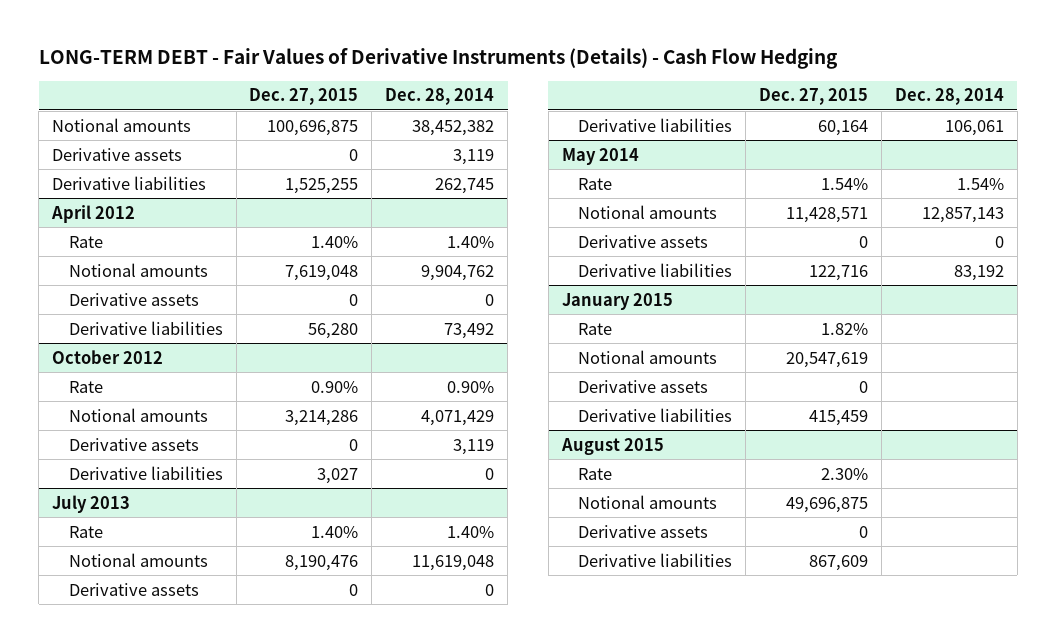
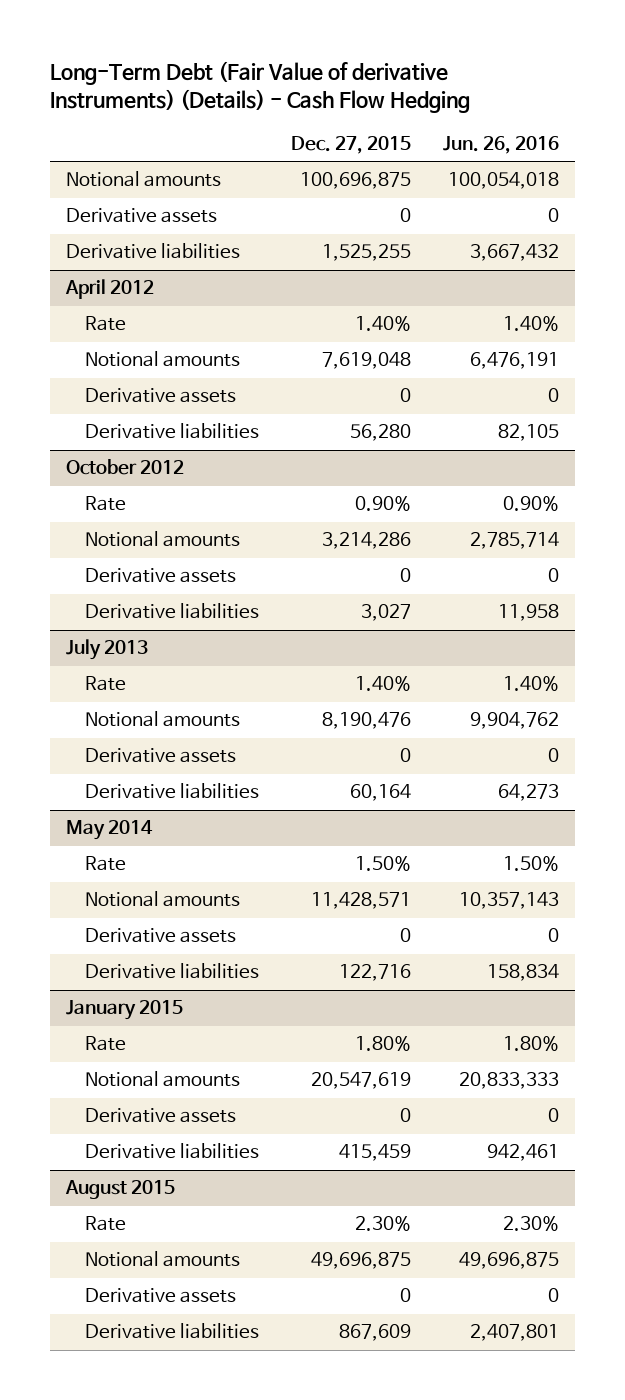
- LONG-TERM DEBT - Fair Values of Derivative Instruments (Details) - Cash Flow Hedging
+ Long-Term Debt (Fair Value of derivative Instruments) (Details) - Cash Flow Hedging
- | Dec. 27, 2015 | Dec. 28, 2014
+ | Dec. 27, 2015 | Jun. 26, 2016
@ May 2014
- Rate | 1.54% | 1.54%
+ Rate | 1.50% | 1.50%
@ January 2015
- Rate | 1.82% |
+ Rate | 1.80% | 1.80%

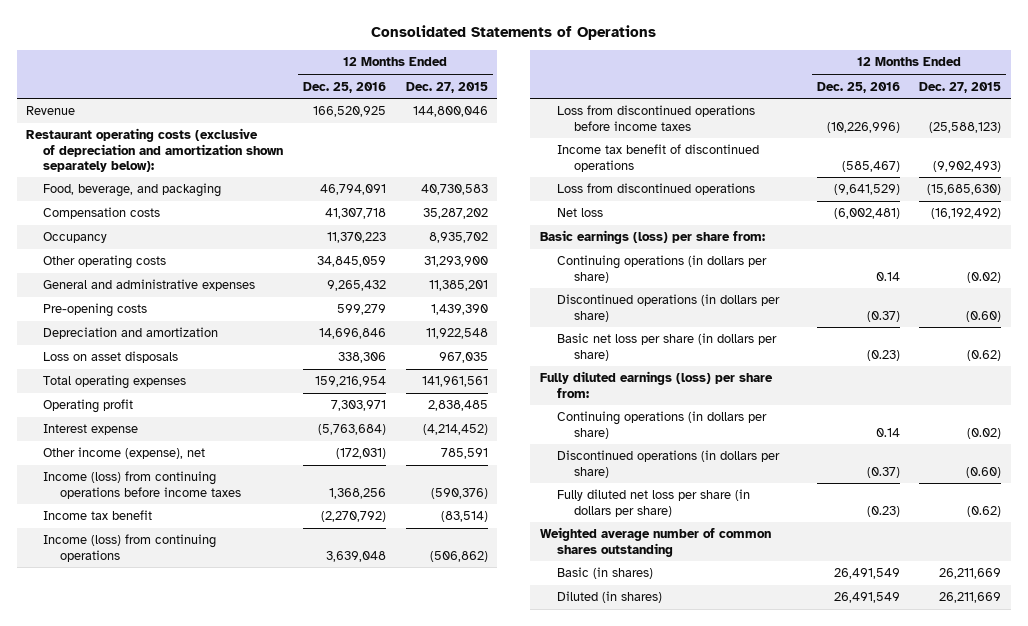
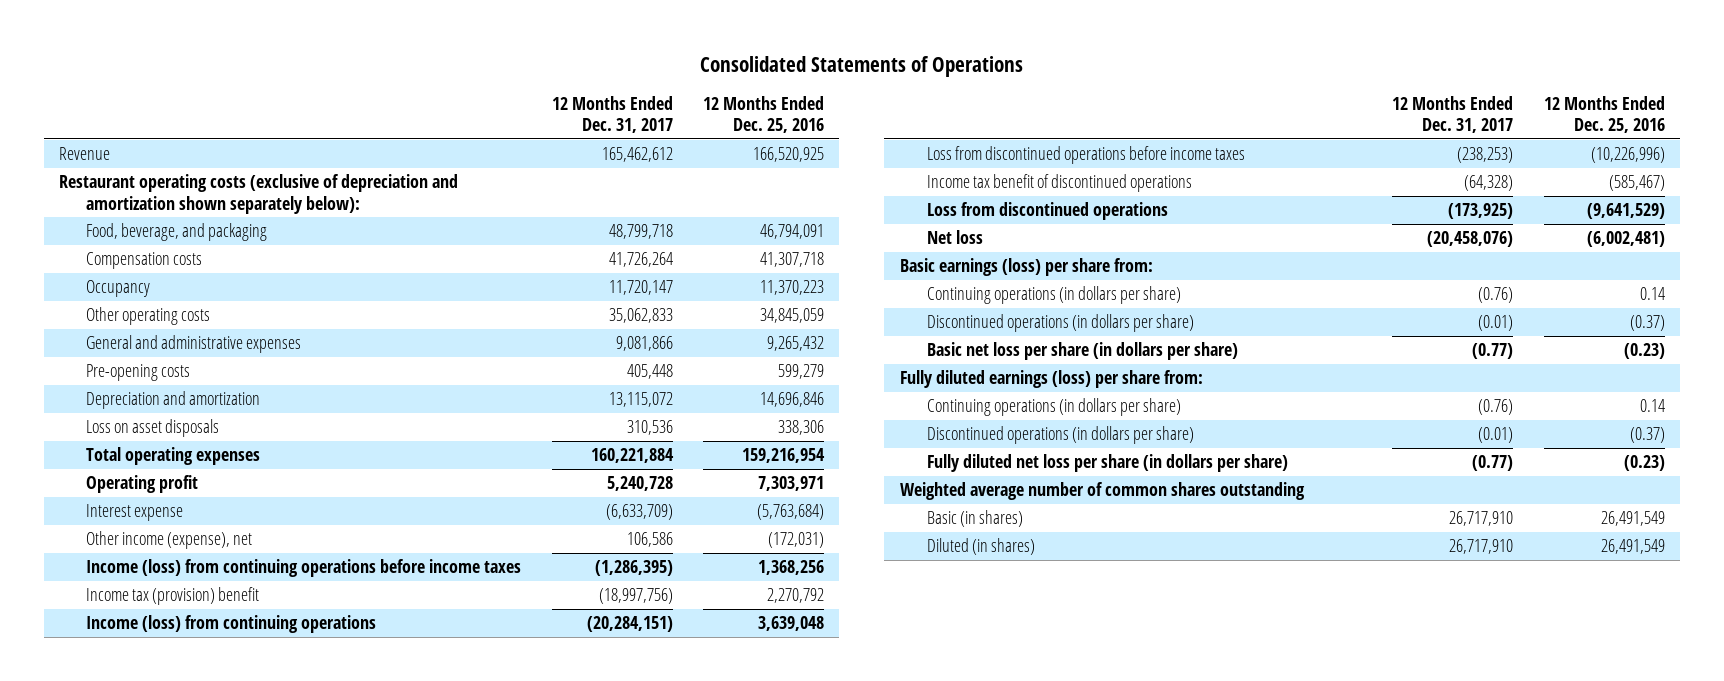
- | 12 Months Ended Dec. 25, 2016 | 12 Months Ended Dec. 27, 2015
+ | 12 Months Ended Dec. 31, 2017 | 12 Months Ended Dec. 25, 2016
- Income tax benefit | (2,270,792) | (83,514)
+ Income tax (provision) benefit | (18,997,756) | 2,270,792

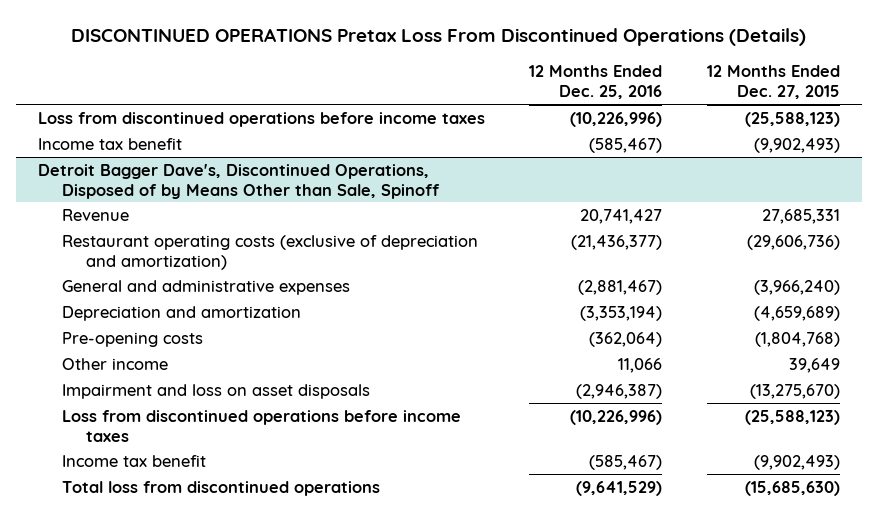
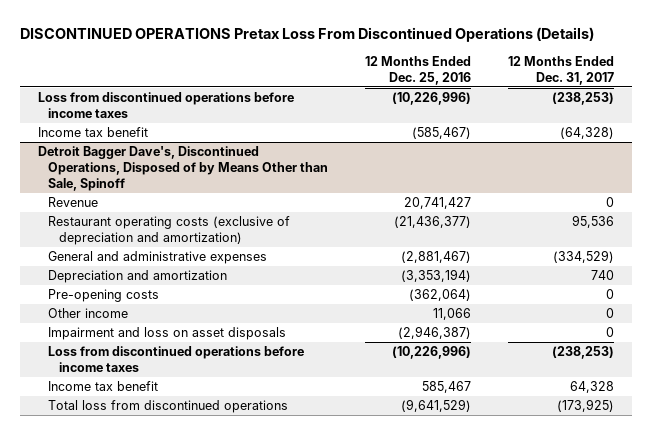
- | 12 Months Ended Dec. 25, 2016 | 12 Months Ended Dec. 27, 2015
+ | 12 Months Ended Dec. 25, 2016 | 12 Months Ended Dec. 31, 2017
@ Detroit Bagger Dave's, Discontinued Operations, Disposed of by Means Other than Sale, Spinoff
- Income tax benefit | (585,467) | (9,902,493)
+ Income tax benefit | 585,467 | 64,328

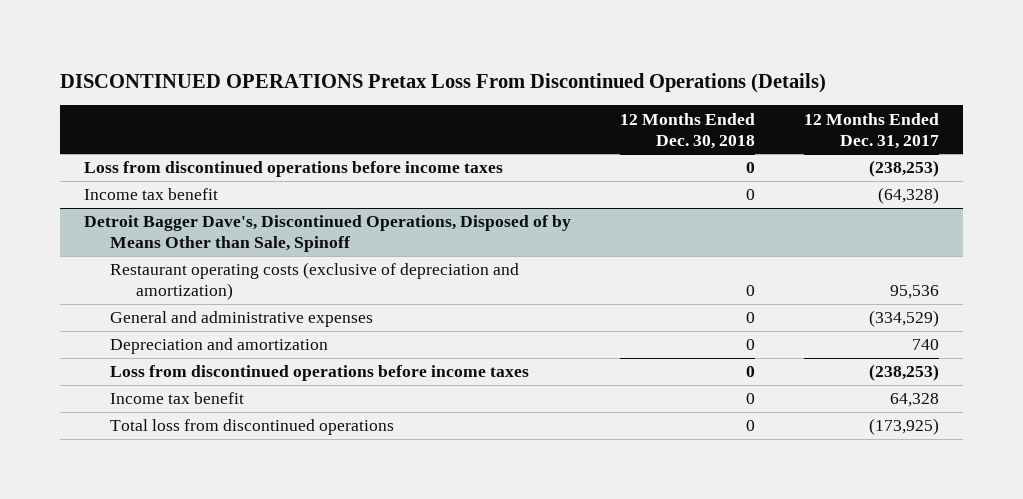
- | 12 Months Ended Dec. 25, 2016 | 12 Months Ended Dec. 31, 2017
+ | 12 Months Ended Dec. 30, 2018 | 12 Months Ended Dec. 31, 2017
@ Detroit Bagger Dave's, Discontinued Operations, Disposed of by Means Other than Sale, Spinoff
- Revenue | 20,741,427 | 0
- Pre-opening costs | (362,064) | 0
- Other income | 11,066 | 0
- Impairment and loss on asset disposals | (2,946,387) | 0

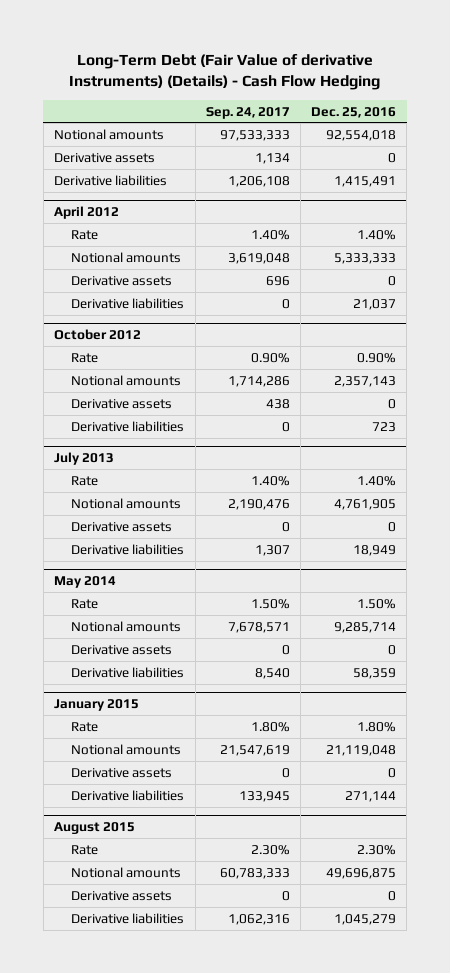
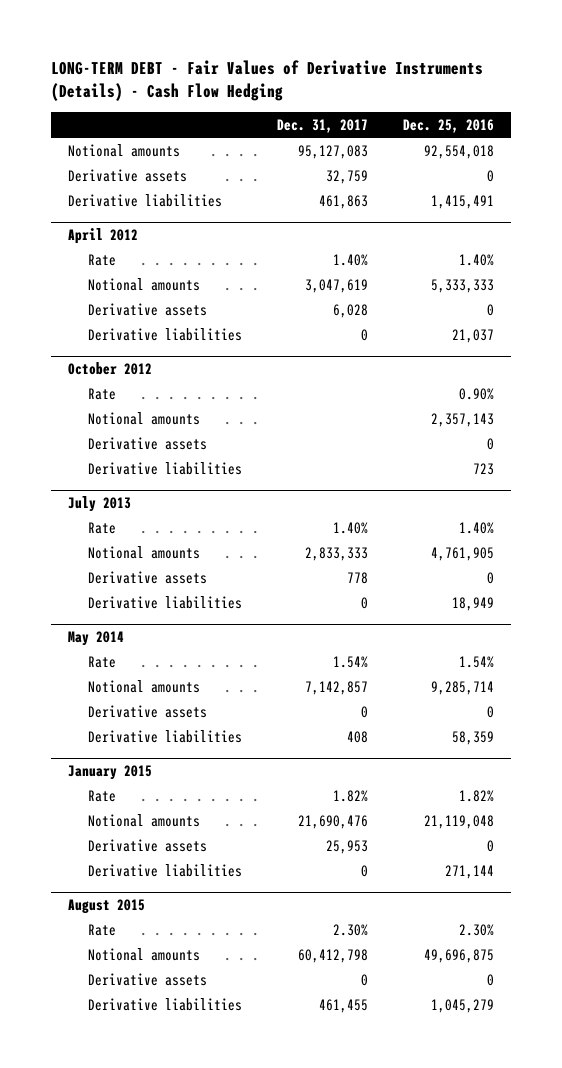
- Long-Term Debt (Fair Value of derivative Instruments) (Details) - Cash Flow Hedging
+ LONG-TERM DEBT - Fair Values of Derivative Instruments (Details) - Cash Flow Hedging
- | Sep. 24, 2017 | Dec. 25, 2016
+ | Dec. 31, 2017 | Dec. 25, 2016
@ May 2014
- Rate | 1.50% | 1.50%
+ Rate | 1.54% | 1.54%
@ January 2015
- Rate | 1.80% | 1.80%
+ Rate | 1.82% | 1.82%

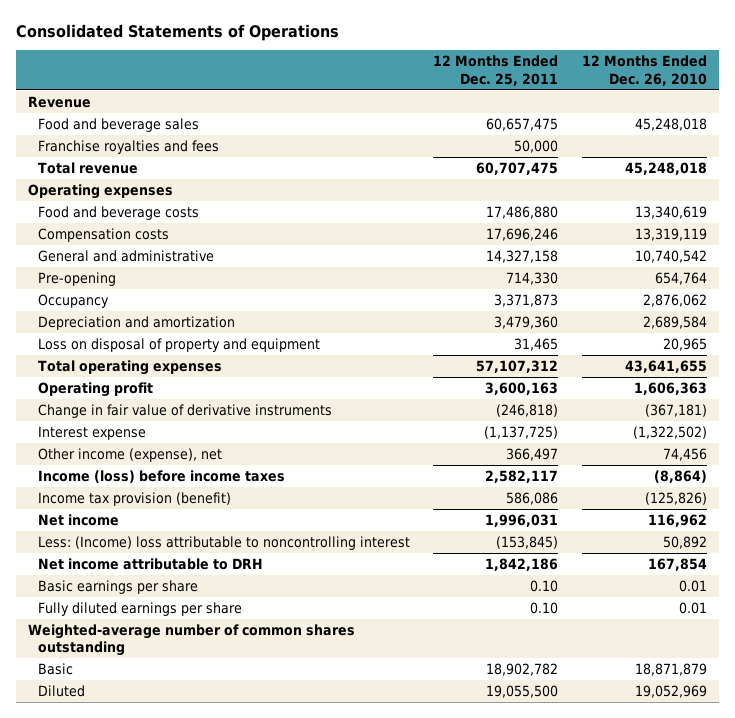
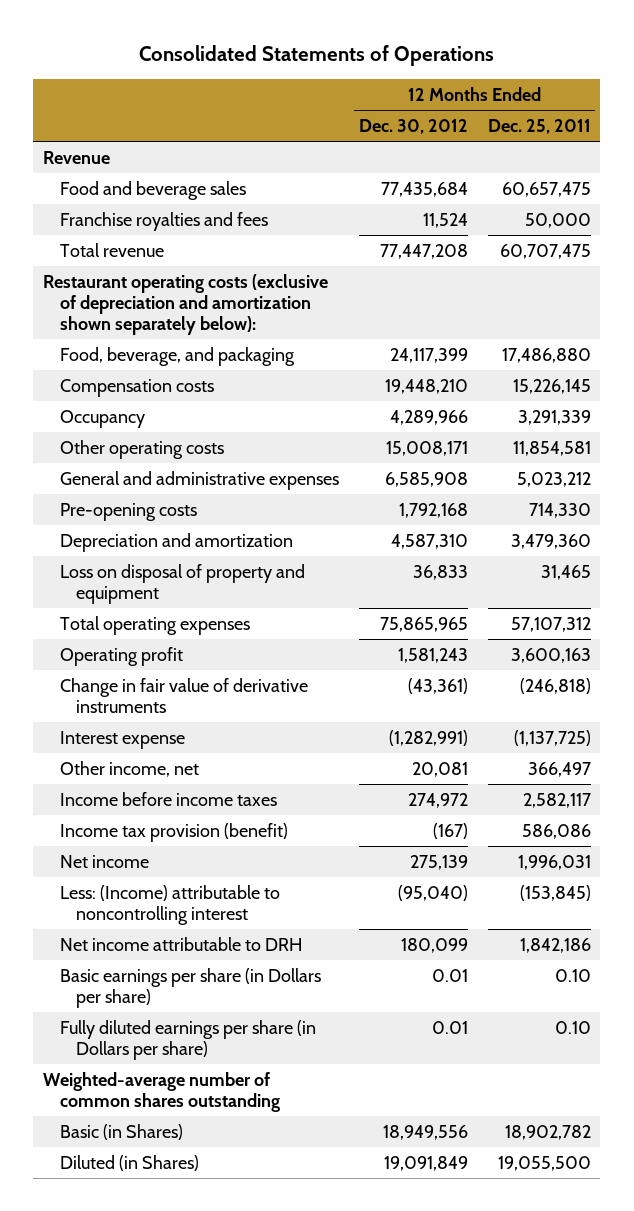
- | 12 Months Ended Dec. 25, 2011 | 12 Months Ended Dec. 26, 2010
+ | 12 Months Ended Dec. 30, 2012 | 12 Months Ended Dec. 25, 2011
- Operating expenses
- Food and beverage costs | 17,486,880 | 13,340,619
- Compensation costs | 17,696,246 | 13,319,119
- General and administrative | 14,327,158 | 10,740,542
- Pre-opening | 714,330 | 654,764
- Occupancy | 3,371,873 | 2,876,062
+ Restaurant operating costs (exclusive of depreciation and amortization shown separately below):
+ Food, beverage, and packaging | 24,117,399 | 17,486,880
+ Compensation costs | 19,448,210 | 15,226,145
+ Occupancy | 4,289,966 | 3,291,339
+ Other operating costs | 15,008,171 | 11,854,581
+ General and administrative expenses | 6,585,908 | 5,023,212
+ Pre-opening costs | 1,792,168 | 714,330
- Other income (expense), net | 366,497 | 74,456
- Income (loss) before income taxes | 2,582,117 | (8,864)
+ Other income, net | 20,081 | 366,497
+ Income before income taxes | 274,972 | 2,582,117
- Less: (Income) loss attributable to noncontrolling interest | (153,845) | 50,892
+ Less: (Income) attributable to noncontrolling interest | (95,040) | (153,845)
- Basic earnings per share | 0.10 | 0.01
- Fully diluted earnings per share | 0.10 | 0.01
+ Basic earnings per share (in Dollars per share) | 0.01 | 0.10
+ Fully diluted earnings per share (in Dollars per share) | 0.01 | 0.10
- Basic | 18,902,782 | 18,871,879
- Diluted | 19,055,500 | 19,052,969
+ Basic (in Shares) | 18,949,556 | 18,902,782
+ Diluted (in Shares) | 19,091,849 | 19,055,500

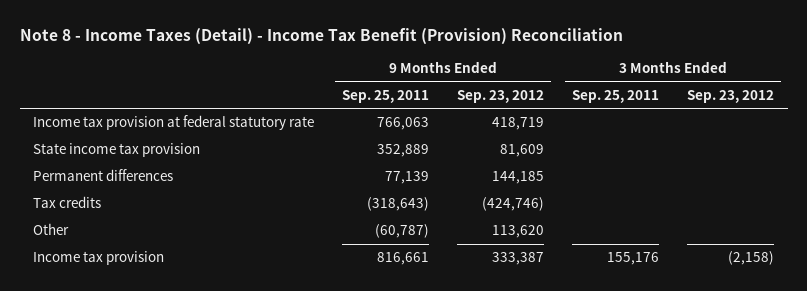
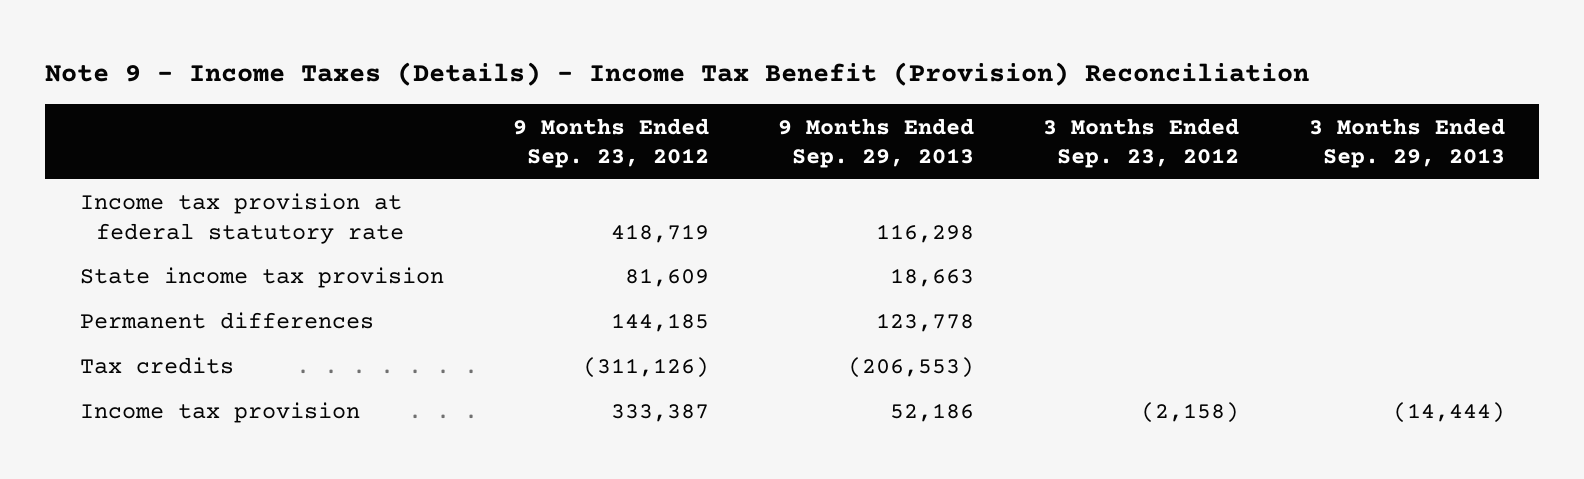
- Note 8 - Income Taxes (Detail) - Income Tax Benefit (Provision) Reconciliation
+ Note 9 - Income Taxes (Details) - Income Tax Benefit (Provision) Reconciliation
- | 9 Months Ended Sep. 25, 2011 | 9 Months Ended Sep. 23, 2012 | 3 Months Ended Sep. 25, 2011 | 3 Months Ended Sep. 23, 2012
+ | 9 Months Ended Sep. 23, 2012 | 9 Months Ended Sep. 29, 2013 | 3 Months Ended Sep. 23, 2012 | 3 Months Ended Sep. 29, 2013
- Tax credits | (318,643) | (424,746) | |
- Other | (60,787) | 113,620 | |
+ Tax credits | (311,126) | (206,553) | |

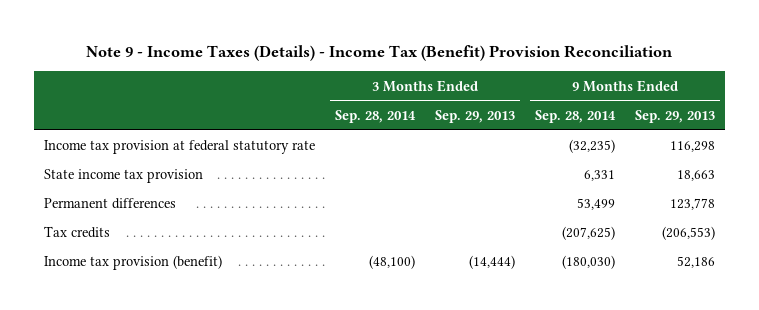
- Note 9 - Income Taxes (Details) - Income Tax Benefit (Provision) Reconciliation
+ Note 9 - Income Taxes (Details) - Income Tax (Benefit) Provision Reconciliation
- | 9 Months Ended Sep. 23, 2012 | 9 Months Ended Sep. 29, 2013 | 3 Months Ended Sep. 23, 2012 | 3 Months Ended Sep. 29, 2013
+ | 3 Months Ended Sep. 28, 2014 | 3 Months Ended Sep. 29, 2013 | 9 Months Ended Sep. 28, 2014 | 9 Months Ended Sep. 29, 2013
- Income tax provision | 333,387 | 52,186 | (2,158) | (14,444)
+ Income tax provision (benefit) | (48,100) | (14,444) | (180,030) | 52,186

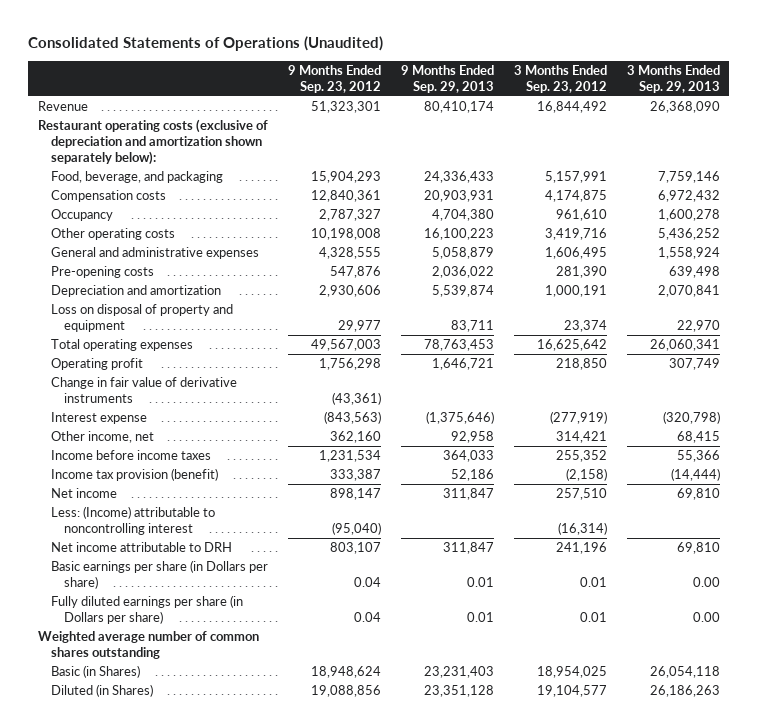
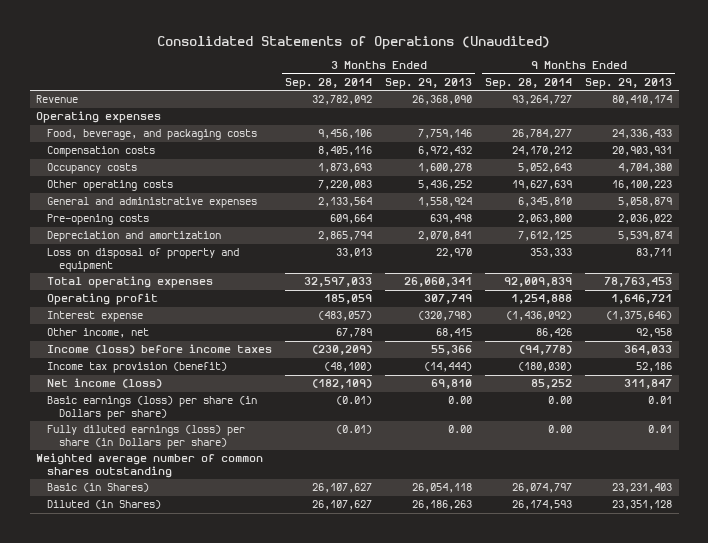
- | 9 Months Ended Sep. 23, 2012 | 9 Months Ended Sep. 29, 2013 | 3 Months Ended Sep. 23, 2012 | 3 Months Ended Sep. 29, 2013
+ | 3 Months Ended Sep. 28, 2014 | 3 Months Ended Sep. 29, 2013 | 9 Months Ended Sep. 28, 2014 | 9 Months Ended Sep. 29, 2013
- Restaurant operating costs (exclusive of depreciation and amortization shown separately below):
- Food, beverage, and packaging | 15,904,293 | 24,336,433 | 5,157,991 | 7,759,146
+ Operating expenses
+ Food, beverage, and packaging costs | 9,456,106 | 7,759,146 | 26,784,277 | 24,336,433
- Occupancy | 2,787,327 | 4,704,380 | 961,610 | 1,600,278
+ Occupancy costs | 1,873,693 | 1,600,278 | 5,052,643 | 4,704,380
- Change in fair value of derivative instruments | (43,361) | | |
- Income before income taxes | 1,231,534 | 364,033 | 255,352 | 55,366
+ Income (loss) before income taxes | (230,209) | 55,366 | (94,778) | 364,033
- Net income | 898,147 | 311,847 | 257,510 | 69,810
- Less: (Income) attributable to noncontrolling interest | (95,040) | | (16,314) |
- Net income attributable to DRH | 803,107 | 311,847 | 241,196 | 69,810
- Basic earnings per share (in Dollars per share) | 0.04 | 0.01 | 0.01 | 0.00
- Fully diluted earnings per share (in Dollars per share) | 0.04 | 0.01 | 0.01 | 0.00
+ Net income (loss) | (182,109) | 69,810 | 85,252 | 311,847
+ Basic earnings (loss) per share (in Dollars per share) | (0.01) | 0.00 | 0.00 | 0.01
+ Fully diluted earnings (loss) per share (in Dollars per share) | (0.01) | 0.00 | 0.00 | 0.01

